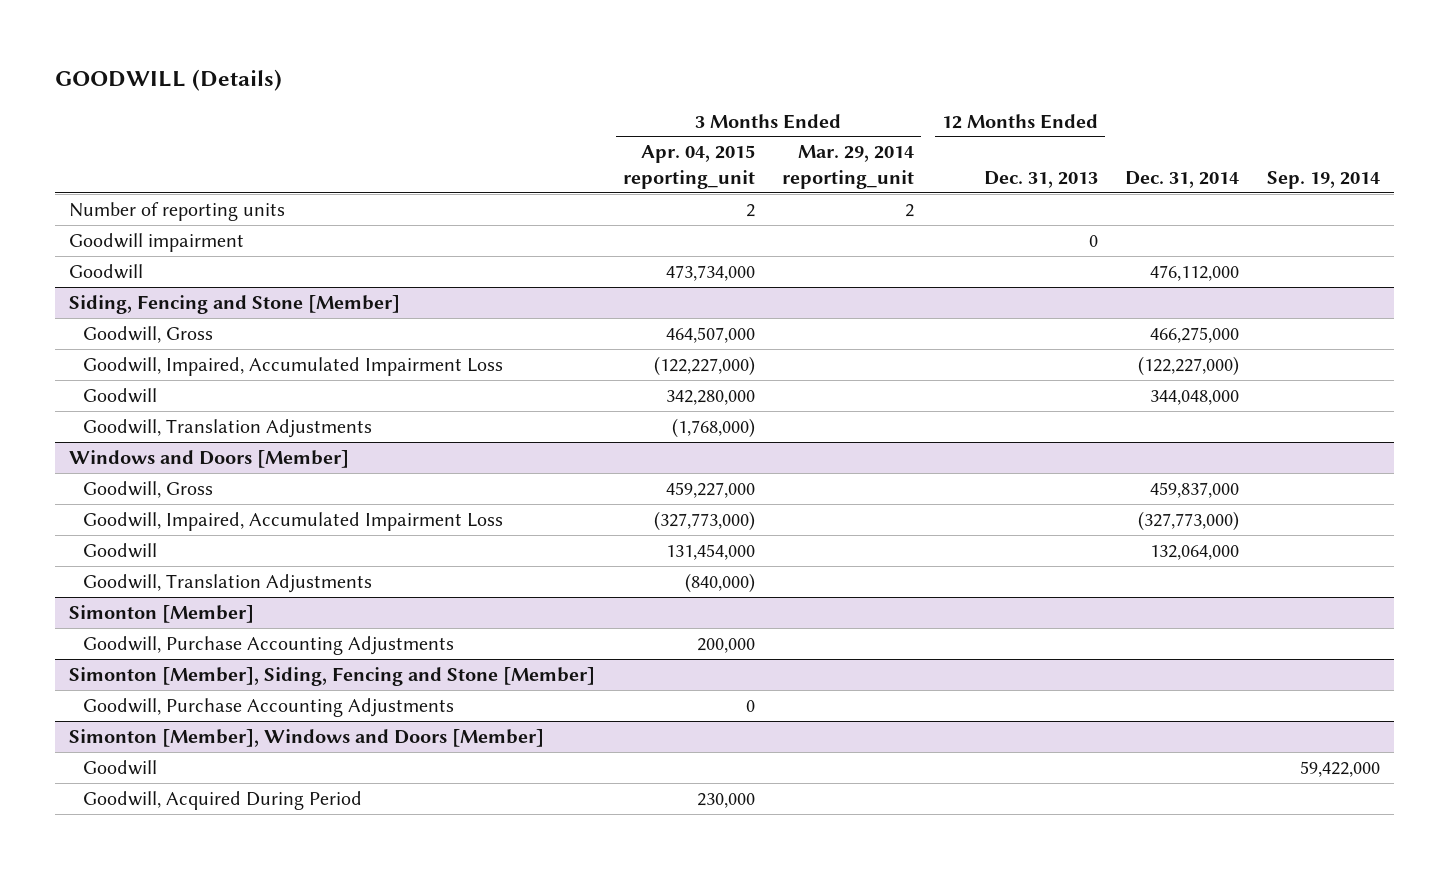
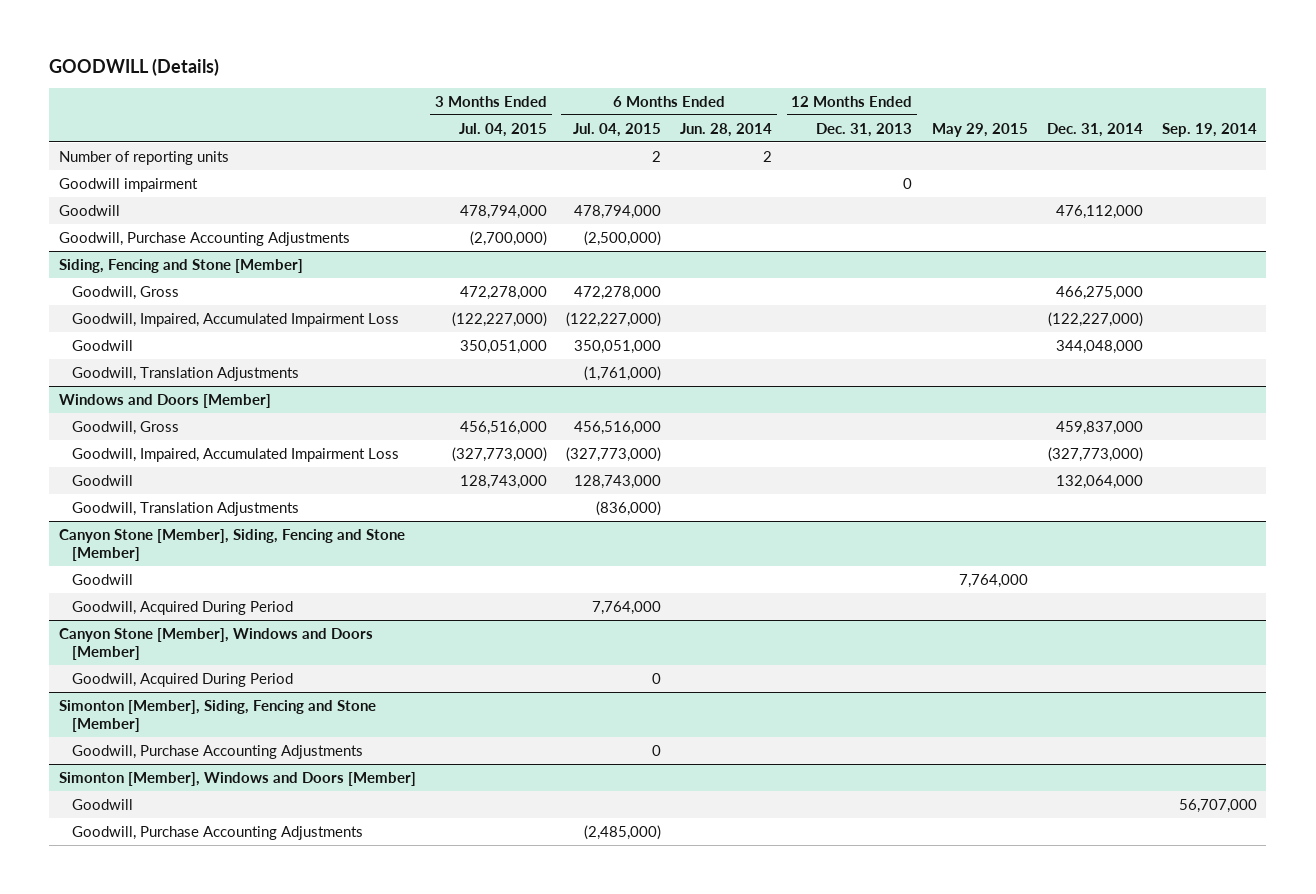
- | 3 Months Ended Apr. 04, 2015 reporting_unit | 3 Months Ended Mar. 29, 2014 reporting_unit | 12 Months Ended Dec. 31, 2013 | Dec. 31, 2014 | Sep. 19, 2014
+ | 3 Months Ended Jul. 04, 2015 | 6 Months Ended Jul. 04, 2015 | 6 Months Ended Jun. 28, 2014 | 12 Months Ended Dec. 31, 2013 | May 29, 2015 | Dec. 31, 2014 | Sep. 19, 2014
+ Goodwill, Purchase Accounting Adjustments | (2,700,000) | (2,500,000) | | | | |
- Simonton [Member]
- Goodwill, Purchase Accounting Adjustments | 200,000 | | | |
+ Canyon Stone [Member], Siding, Fencing and Stone [Member]
+ Goodwill | | | | | 7,764,000 | |
+ Goodwill, Acquired During Period | | 7,764,000 | | | | |
+ Canyon Stone [Member], Windows and Doors [Member]
+ Goodwill, Acquired During Period | | 0 | | | | |
@ Simonton [Member], Windows and Doors [Member]
- Goodwill | | | | | 59,422,000
- Goodwill, Acquired During Period | 230,000 | | | |
+ Goodwill | | | | | | | 56,707,000
+ Goodwill, Purchase Accounting Adjustments | | (2,485,000) | | | | |

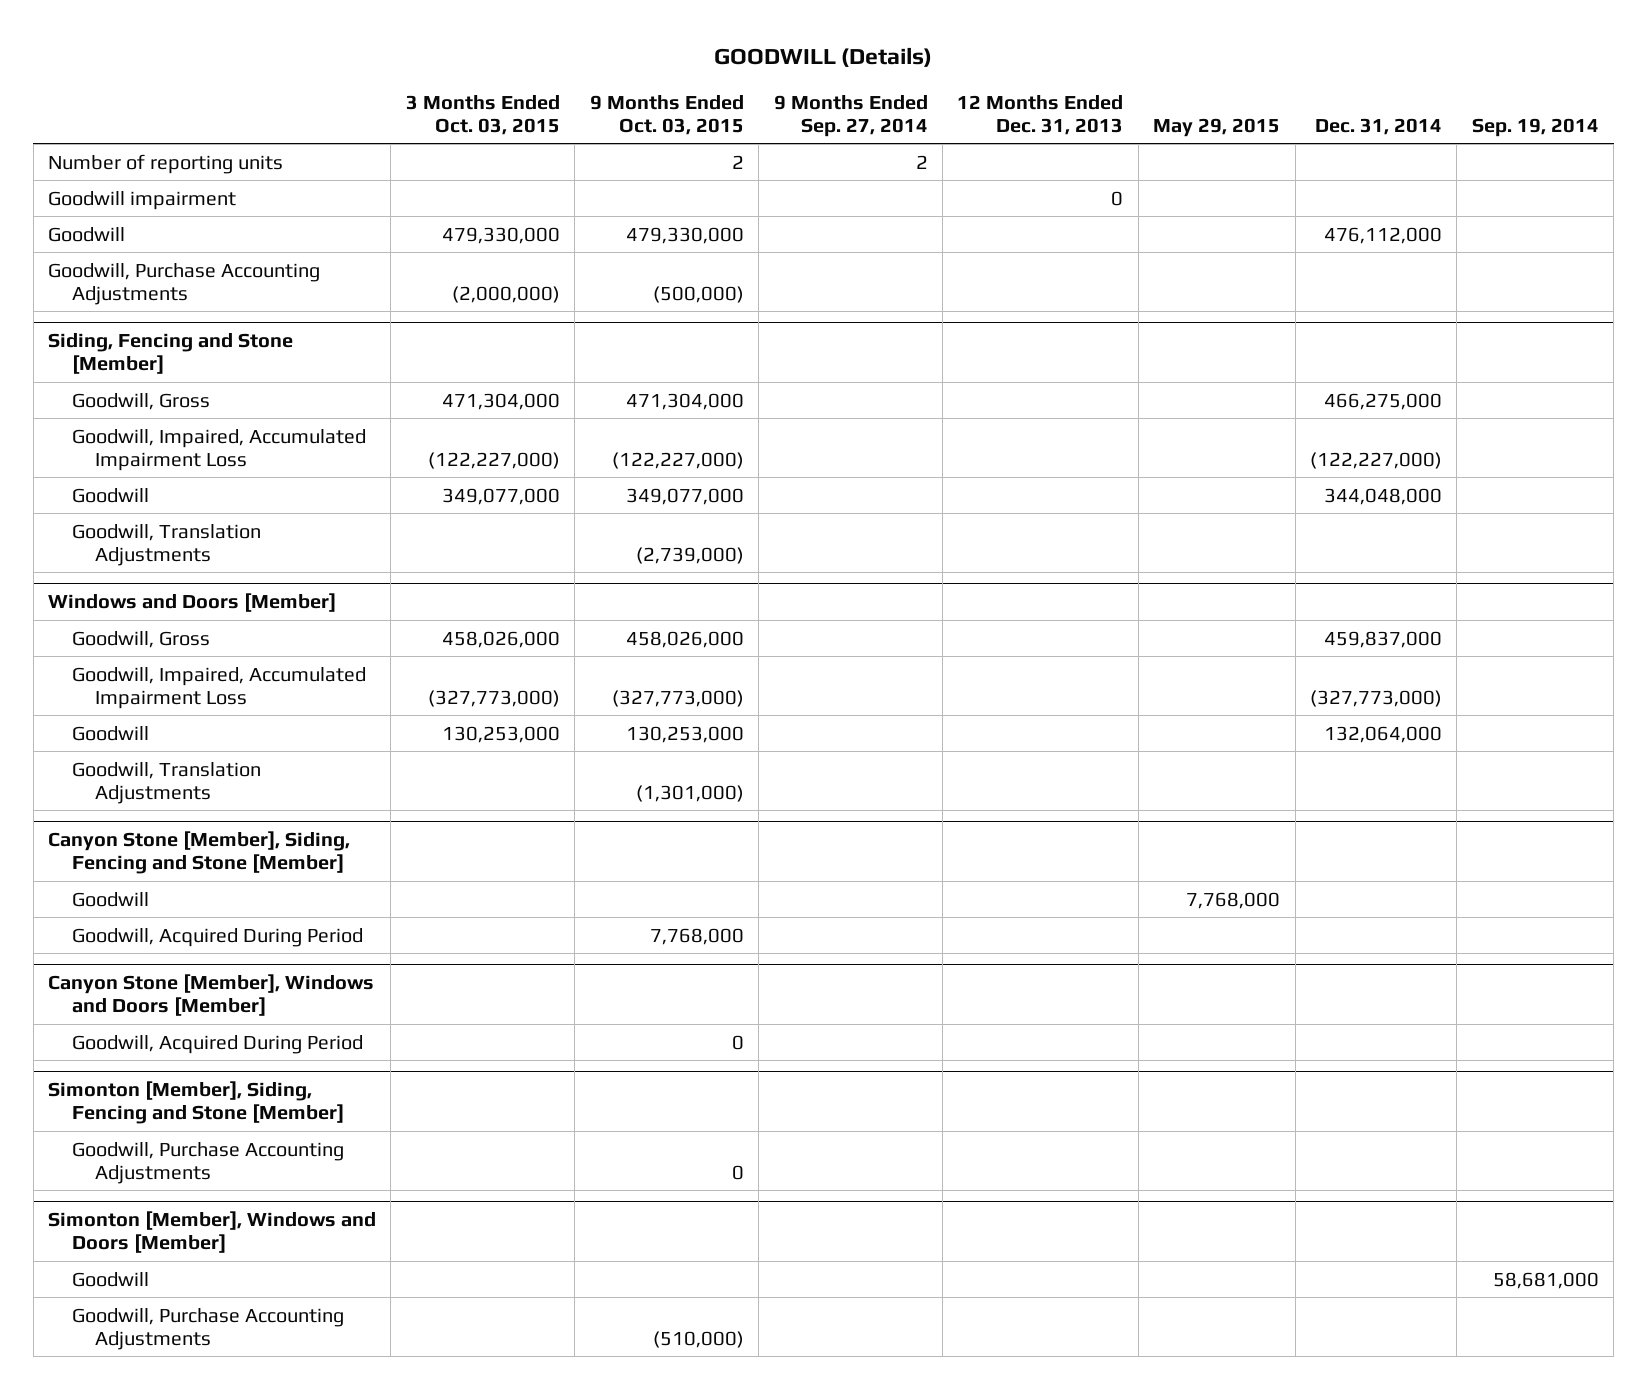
- | 3 Months Ended Jul. 04, 2015 | 6 Months Ended Jul. 04, 2015 | 6 Months Ended Jun. 28, 2014 | 12 Months Ended Dec. 31, 2013 | May 29, 2015 | Dec. 31, 2014 | Sep. 19, 2014
+ | 3 Months Ended Oct. 03, 2015 | 9 Months Ended Oct. 03, 2015 | 9 Months Ended Sep. 27, 2014 | 12 Months Ended Dec. 31, 2013 | May 29, 2015 | Dec. 31, 2014 | Sep. 19, 2014
@ Canyon Stone [Member], Siding, Fencing and Stone [Member]
- Goodwill | | | | | 7,764,000 | |
+ Goodwill | | | | | 7,768,000 | |
@ Simonton [Member], Windows and Doors [Member]
- Goodwill | | | | | | | 56,707,000
+ Goodwill | | | | | | | 58,681,000

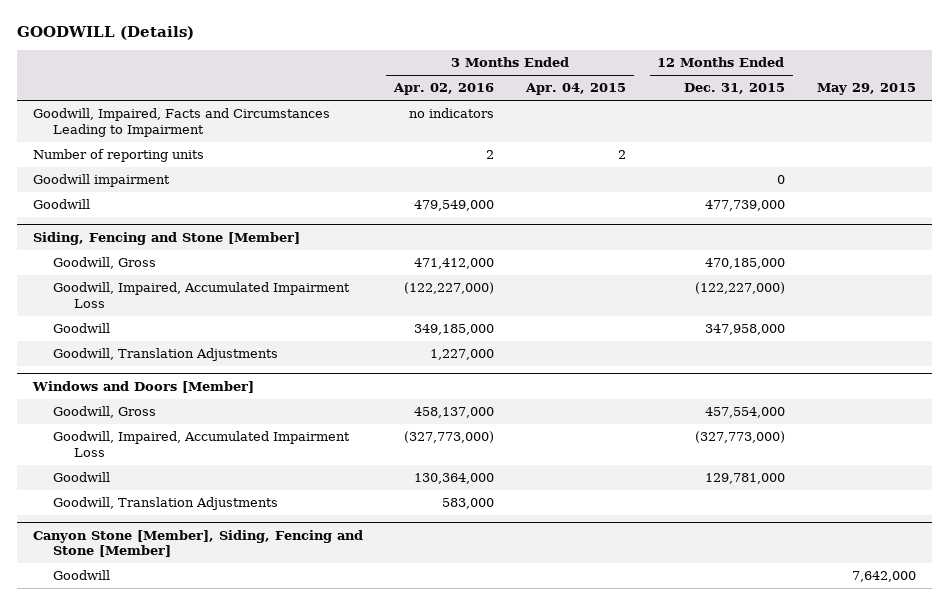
- | 3 Months Ended Oct. 03, 2015 | 9 Months Ended Oct. 03, 2015 | 9 Months Ended Sep. 27, 2014 | 12 Months Ended Dec. 31, 2013 | May 29, 2015 | Dec. 31, 2014 | Sep. 19, 2014
+ | 3 Months Ended Apr. 02, 2016 | 3 Months Ended Apr. 04, 2015 | 12 Months Ended Dec. 31, 2015 | May 29, 2015
+ Goodwill, Impaired, Facts and Circumstances Leading to Impairment | no indicators | | |
- Goodwill, Purchase Accounting Adjustments | (2,000,000) | (500,000) | | | | |
@ Canyon Stone [Member], Siding, Fencing and Stone [Member]
- Goodwill | | | | | 7,768,000 | |
- Goodwill, Acquired During Period | | 7,768,000 | | | | |
- Canyon Stone [Member], Windows and Doors [Member]
- Goodwill, Acquired During Period | | 0 | | | | |
- Simonton [Member], Siding, Fencing and Stone [Member]
- Goodwill, Purchase Accounting Adjustments | | 0 | | | | |
- Simonton [Member], Windows and Doors [Member]
- Goodwill | | | | | | | 58,681,000
- Goodwill, Purchase Accounting Adjustments | | (510,000) | | | | |
@ Canyon Stone [Member], Siding, Fencing and Stone [Member]
+ Goodwill | | | | 7,642,000

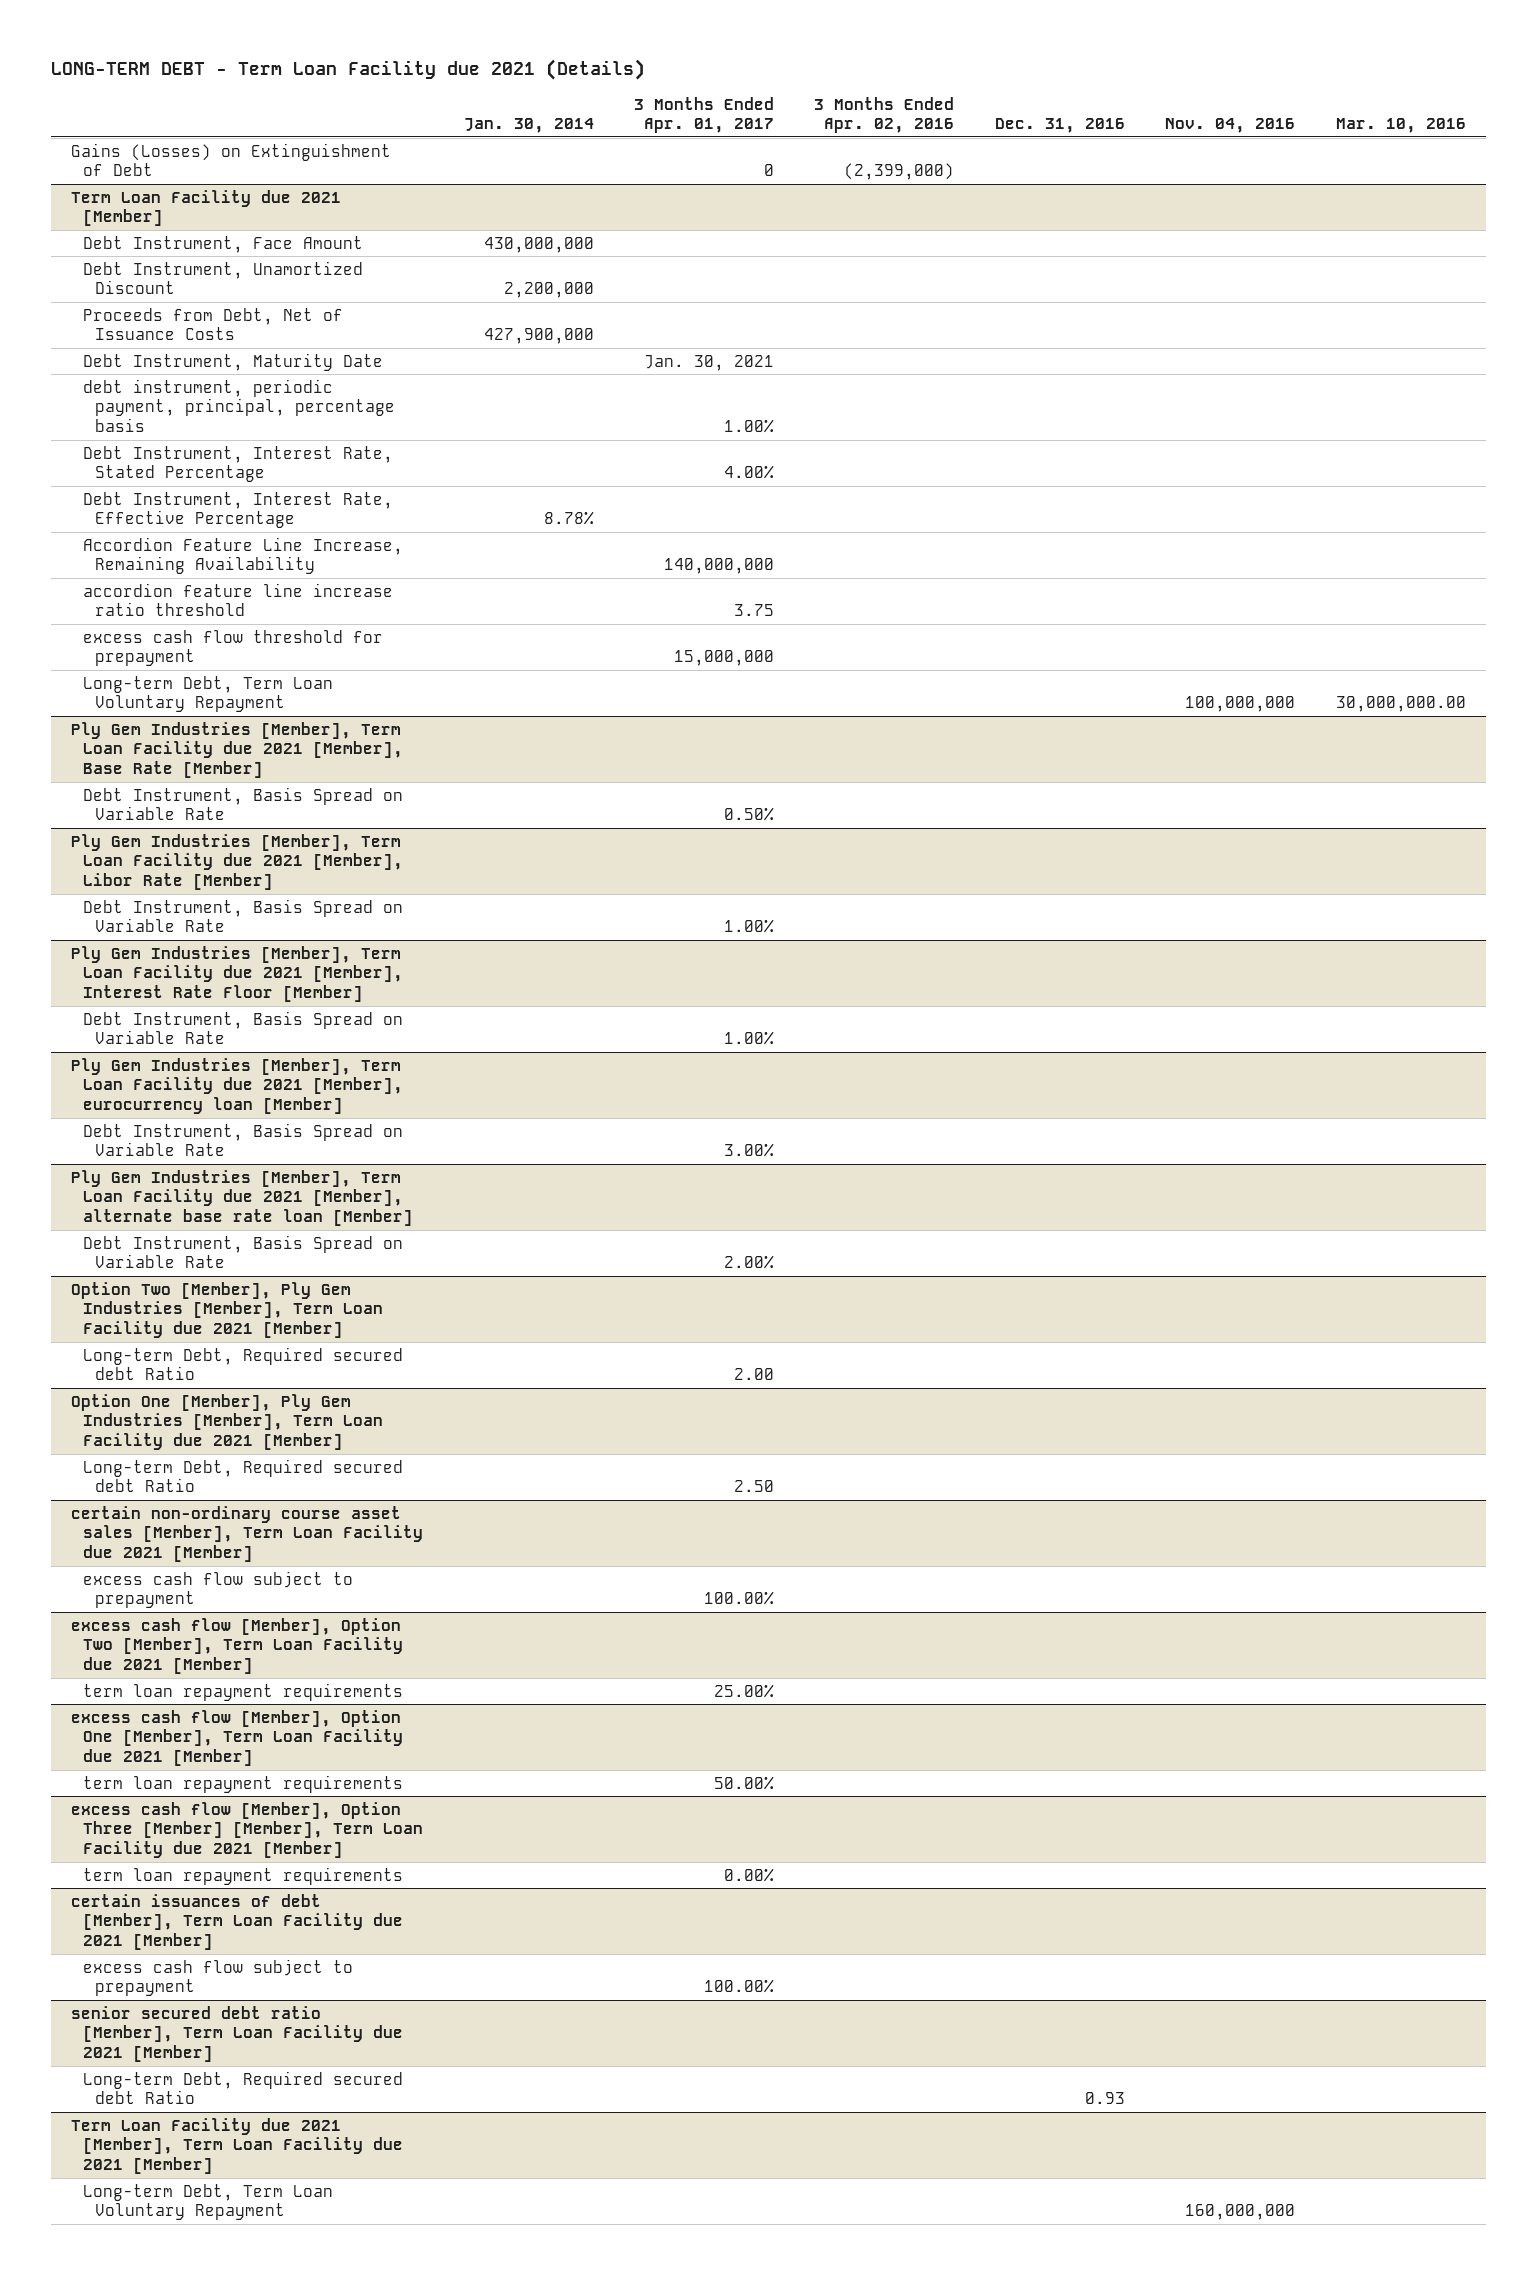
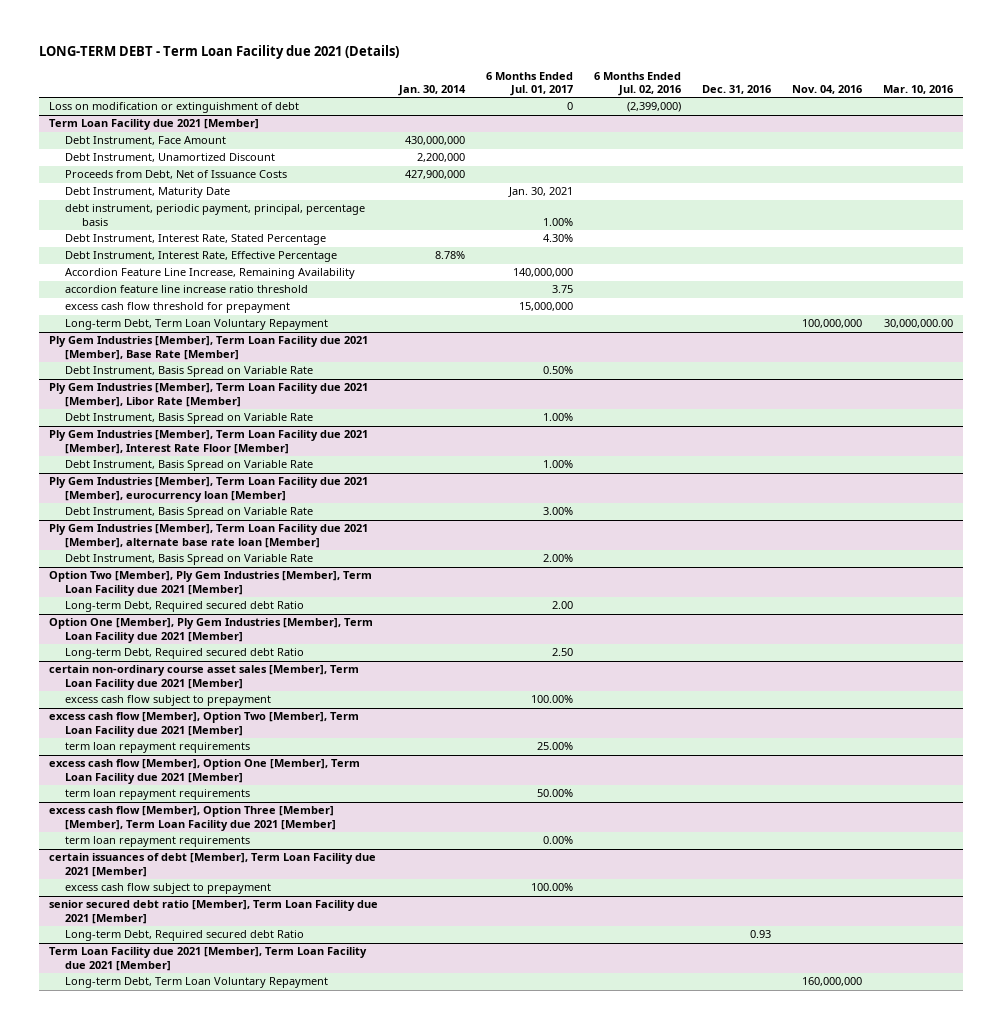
- | Jan. 30, 2014 | 3 Months Ended Apr. 01, 2017 | 3 Months Ended Apr. 02, 2016 | Dec. 31, 2016 | Nov. 04, 2016 | Mar. 10, 2016
+ | Jan. 30, 2014 | 6 Months Ended Jul. 01, 2017 | 6 Months Ended Jul. 02, 2016 | Dec. 31, 2016 | Nov. 04, 2016 | Mar. 10, 2016
- Gains (Losses) on Extinguishment of Debt | | 0 | (2,399,000) | | |
+ Loss on modification or extinguishment of debt | | 0 | (2,399,000) | | |

